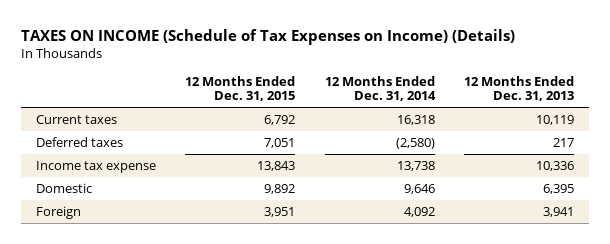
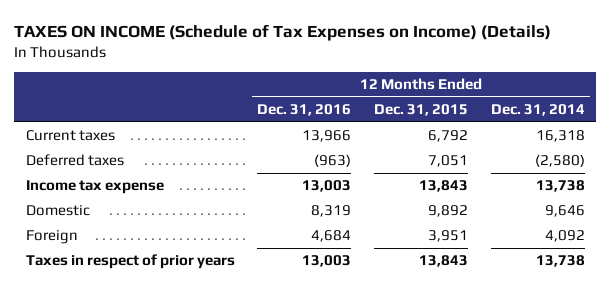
- | 12 Months Ended Dec. 31, 2015 | 12 Months Ended Dec. 31, 2014 | 12 Months Ended Dec. 31, 2013
+ | 12 Months Ended Dec. 31, 2016 | 12 Months Ended Dec. 31, 2015 | 12 Months Ended Dec. 31, 2014
+ Taxes in respect of prior years | 13,003 | 13,843 | 13,738

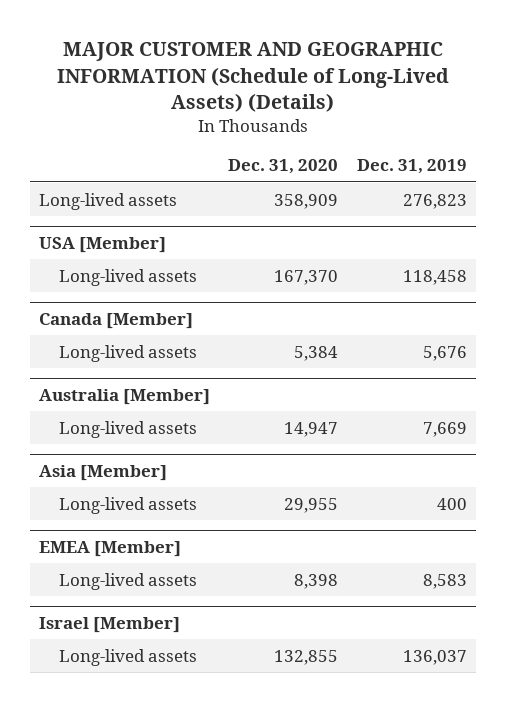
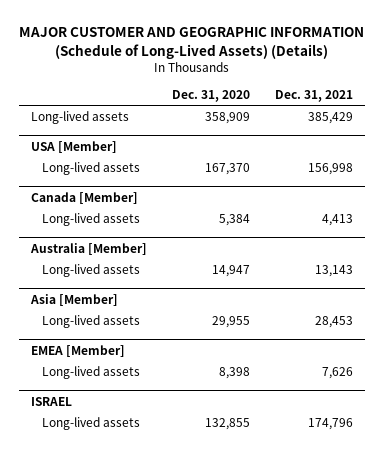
- | Dec. 31, 2020 | Dec. 31, 2019
+ | Dec. 31, 2020 | Dec. 31, 2021
- Israel [Member]
+ ISRAEL

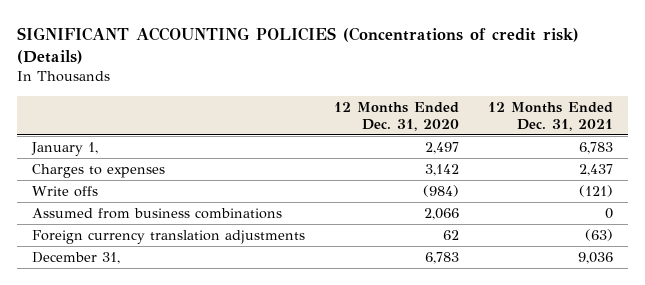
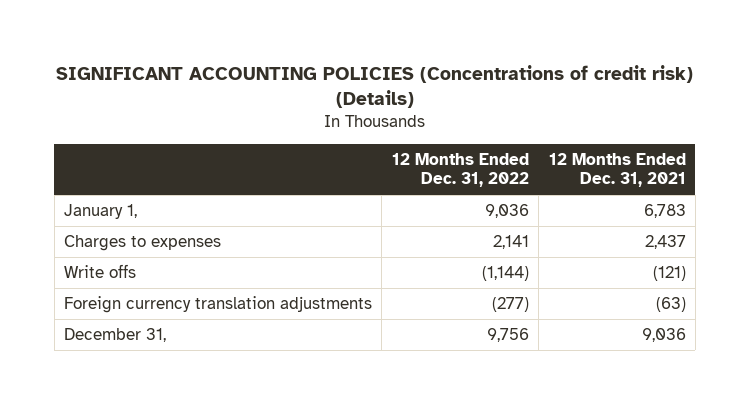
- | 12 Months Ended Dec. 31, 2020 | 12 Months Ended Dec. 31, 2021
+ | 12 Months Ended Dec. 31, 2022 | 12 Months Ended Dec. 31, 2021
- Assumed from business combinations | 2,066 | 0

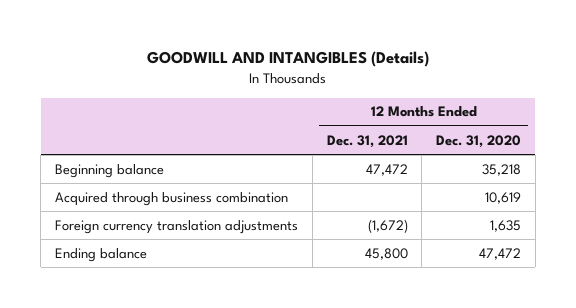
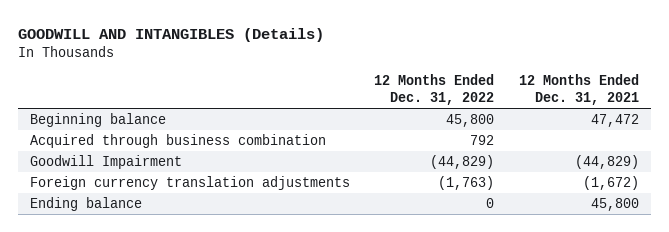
- | 12 Months Ended Dec. 31, 2021 | 12 Months Ended Dec. 31, 2020
+ | 12 Months Ended Dec. 31, 2022 | 12 Months Ended Dec. 31, 2021
+ Goodwill Impairment | (44,829) | (44,829)

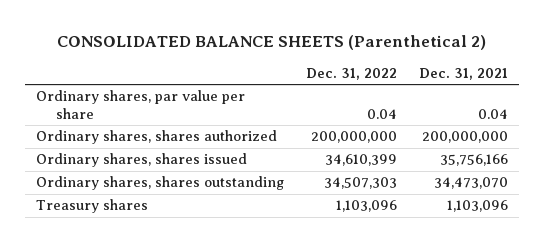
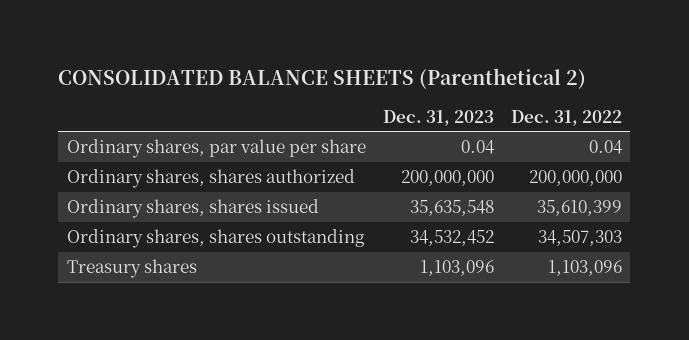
- | Dec. 31, 2022 | Dec. 31, 2021
+ | Dec. 31, 2023 | Dec. 31, 2022
- Ordinary shares, shares issued | 34,610,399 | 35,756,166
+ Ordinary shares, shares issued | 35,635,548 | 35,610,399

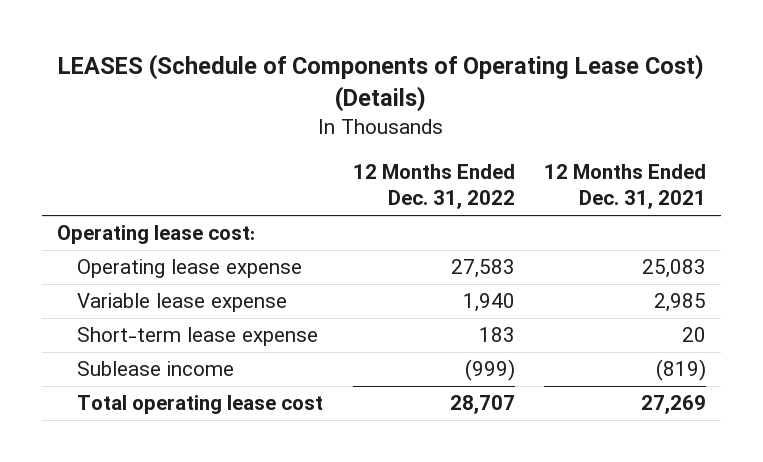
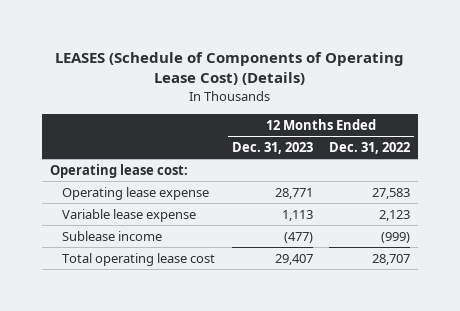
- | 12 Months Ended Dec. 31, 2022 | 12 Months Ended Dec. 31, 2021
+ | 12 Months Ended Dec. 31, 2023 | 12 Months Ended Dec. 31, 2022
- Variable lease expense | 1,940 | 2,985
- Short-term lease expense | 183 | 20
+ Variable lease expense | 1,113 | 2,123

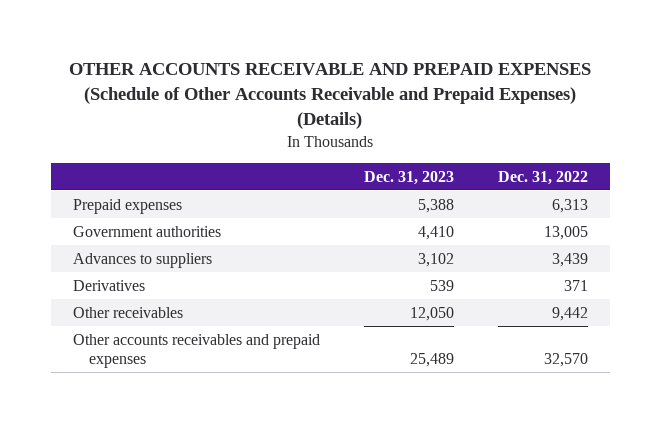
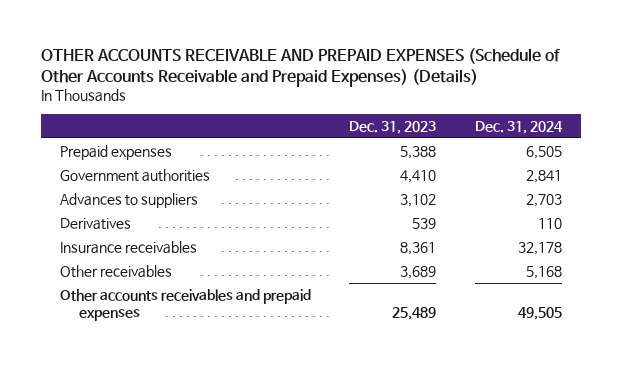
- | Dec. 31, 2023 | Dec. 31, 2022
+ | Dec. 31, 2023 | Dec. 31, 2024
- Other receivables | 12,050 | 9,442
+ Insurance receivables | 8,361 | 32,178
+ Other receivables | 3,689 | 5,168

